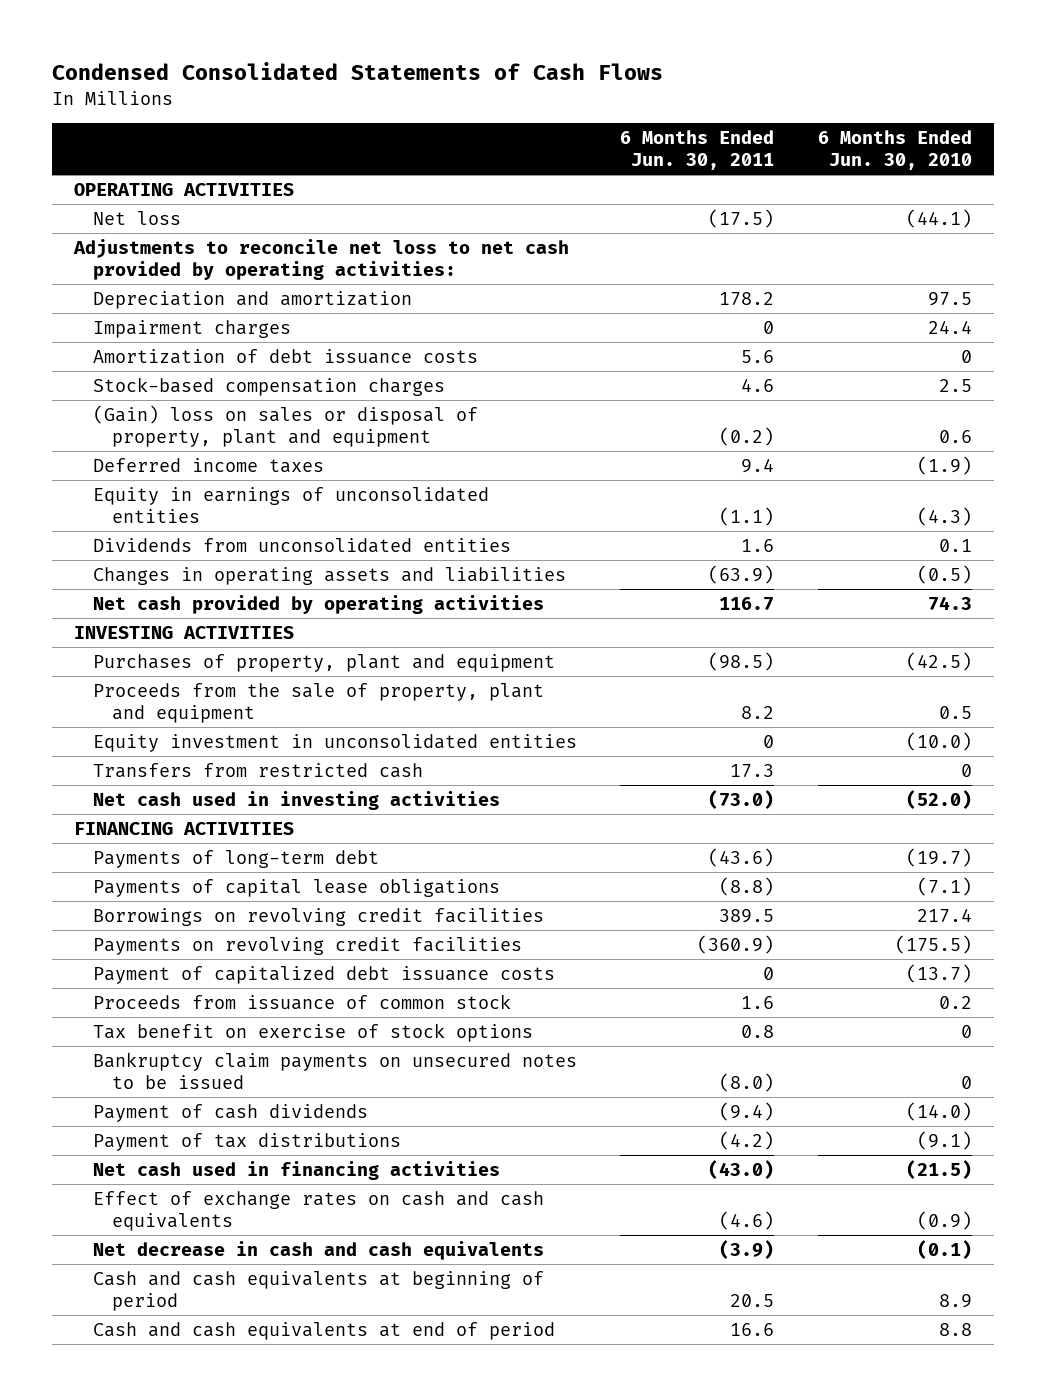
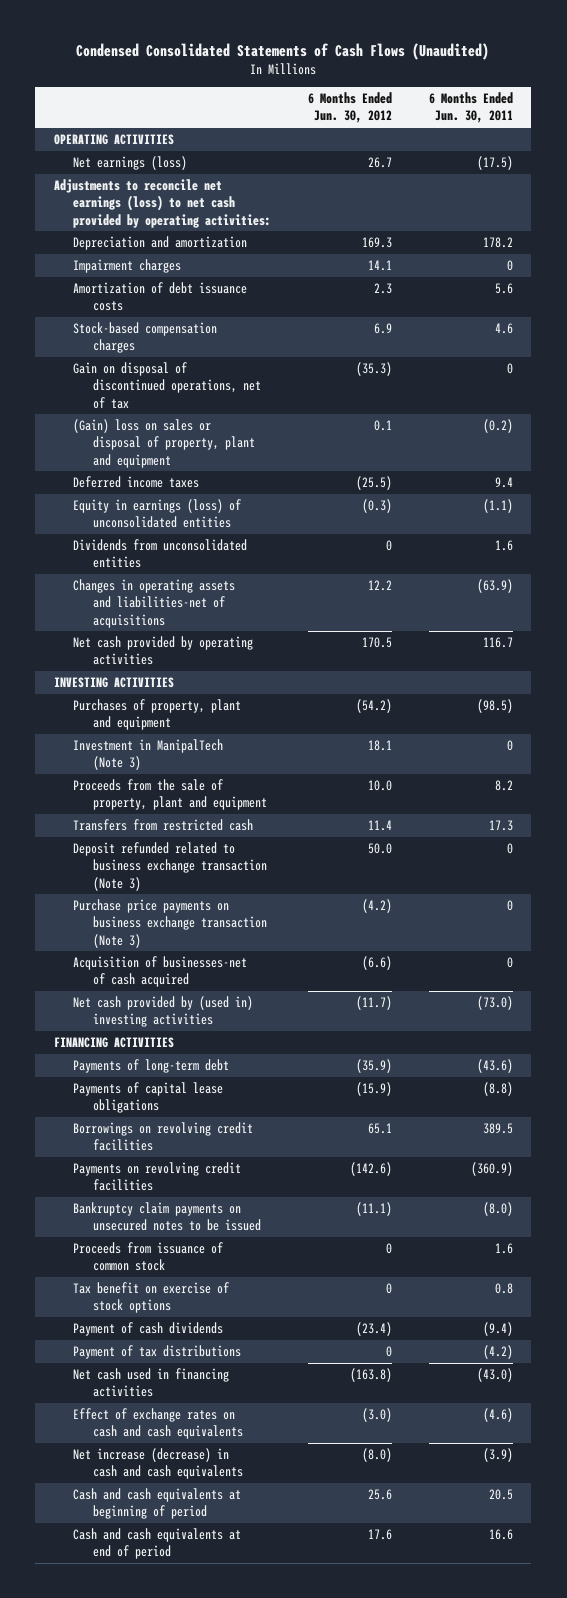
- Condensed Consolidated Statements of Cash Flows
+ Condensed Consolidated Statements of Cash Flows (Unaudited)
- | 6 Months Ended Jun. 30, 2011 | 6 Months Ended Jun. 30, 2010
+ | 6 Months Ended Jun. 30, 2012 | 6 Months Ended Jun. 30, 2011
- Net loss | (17.5) | (44.1)
- Adjustments to reconcile net loss to net cash provided by operating activities:
+ Net earnings (loss) | 26.7 | (17.5)
+ Adjustments to reconcile net earnings (loss) to net cash provided by operating activities:
+ Gain on disposal of discontinued operations, net of tax | (35.3) | 0
- Equity in earnings of unconsolidated entities | (1.1) | (4.3)
+ Equity in earnings (loss) of unconsolidated entities | (0.3) | (1.1)
- Changes in operating assets and liabilities | (63.9) | (0.5)
+ Changes in operating assets and liabilities-net of acquisitions | 12.2 | (63.9)
+ Investment in ManipalTech (Note 3) | 18.1 | 0
- Equity investment in unconsolidated entities | 0 | (10.0)
- Net cash used in investing activities | (73.0) | (52.0)
+ Deposit refunded related to business exchange transaction (Note 3) | 50.0 | 0
+ Purchase price payments on business exchange transaction (Note 3) | (4.2) | 0
+ Acquisition of businesses-net of cash acquired | (6.6) | 0
+ Net cash provided by (used in) investing activities | (11.7) | (73.0)
- Payment of capitalized debt issuance costs | 0 | (13.7)
moved up: Bankruptcy claim payments on unsecured notes to be issued | (11.1) | (8.0)
- Net decrease in cash and cash equivalents | (3.9) | (0.1)
+ Net increase (decrease) in cash and cash equivalents | (8.0) | (3.9)

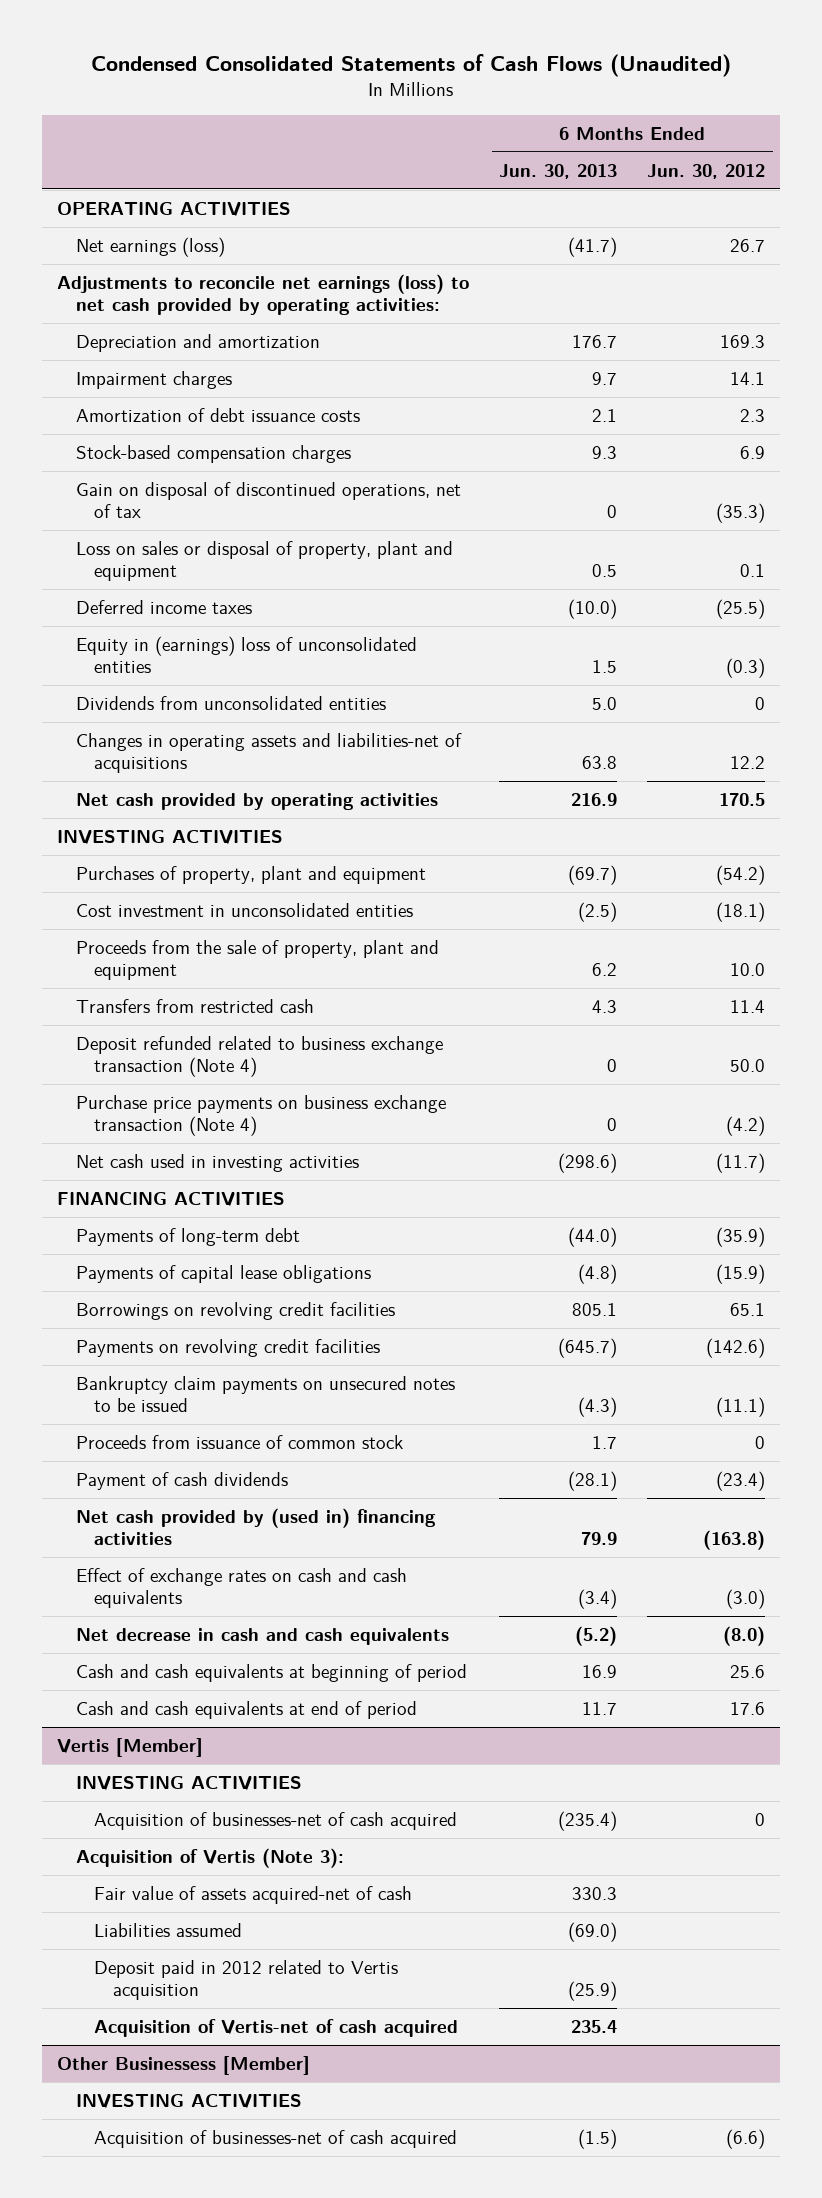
- | 6 Months Ended Jun. 30, 2012 | 6 Months Ended Jun. 30, 2011
+ | 6 Months Ended Jun. 30, 2013 | 6 Months Ended Jun. 30, 2012
- (Gain) loss on sales or disposal of property, plant and equipment | 0.1 | (0.2)
+ Loss on sales or disposal of property, plant and equipment | 0.5 | 0.1
- Equity in earnings (loss) of unconsolidated entities | (0.3) | (1.1)
+ Equity in (earnings) loss of unconsolidated entities | 1.5 | (0.3)
- Investment in ManipalTech (Note 3) | 18.1 | 0
+ Cost investment in unconsolidated entities | (2.5) | (18.1)
- Deposit refunded related to business exchange transaction (Note 3) | 50.0 | 0
- Purchase price payments on business exchange transaction (Note 3) | (4.2) | 0
- Acquisition of businesses-net of cash acquired | (6.6) | 0
- Net cash provided by (used in) investing activities | (11.7) | (73.0)
+ Deposit refunded related to business exchange transaction (Note 4) | 0 | 50.0
+ Purchase price payments on business exchange transaction (Note 4) | 0 | (4.2)
+ Net cash used in investing activities | (298.6) | (11.7)
- Tax benefit on exercise of stock options | 0 | 0.8
- Payment of tax distributions | 0 | (4.2)
- Net cash used in financing activities | (163.8) | (43.0)
+ Net cash provided by (used in) financing activities | 79.9 | (163.8)
- Net increase (decrease) in cash and cash equivalents | (8.0) | (3.9)
+ Net decrease in cash and cash equivalents | (5.2) | (8.0)
+ Vertis [Member]
+ INVESTING ACTIVITIES
+ Acquisition of businesses-net of cash acquired | (235.4) | 0
+ Acquisition of Vertis (Note 3):
+ Fair value of assets acquired-net of cash | 330.3 |
+ Liabilities assumed | (69.0) |
+ Deposit paid in 2012 related to Vertis acquisition | (25.9) |
+ Acquisition of Vertis-net of cash acquired | 235.4 |
+ Other Businessess [Member]
+ INVESTING ACTIVITIES
+ Acquisition of businesses-net of cash acquired | (1.5) | (6.6)

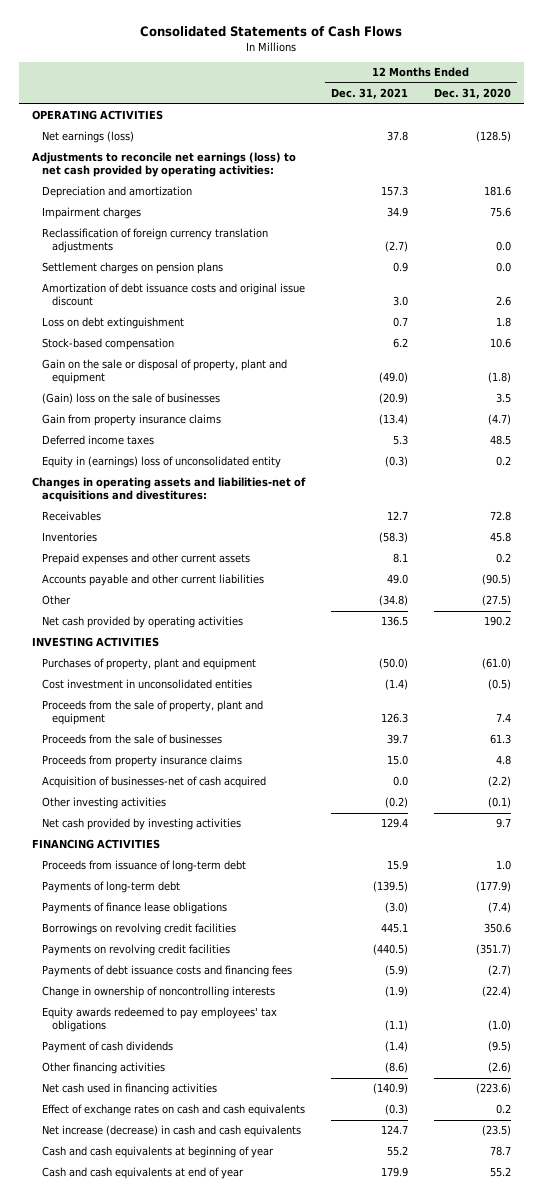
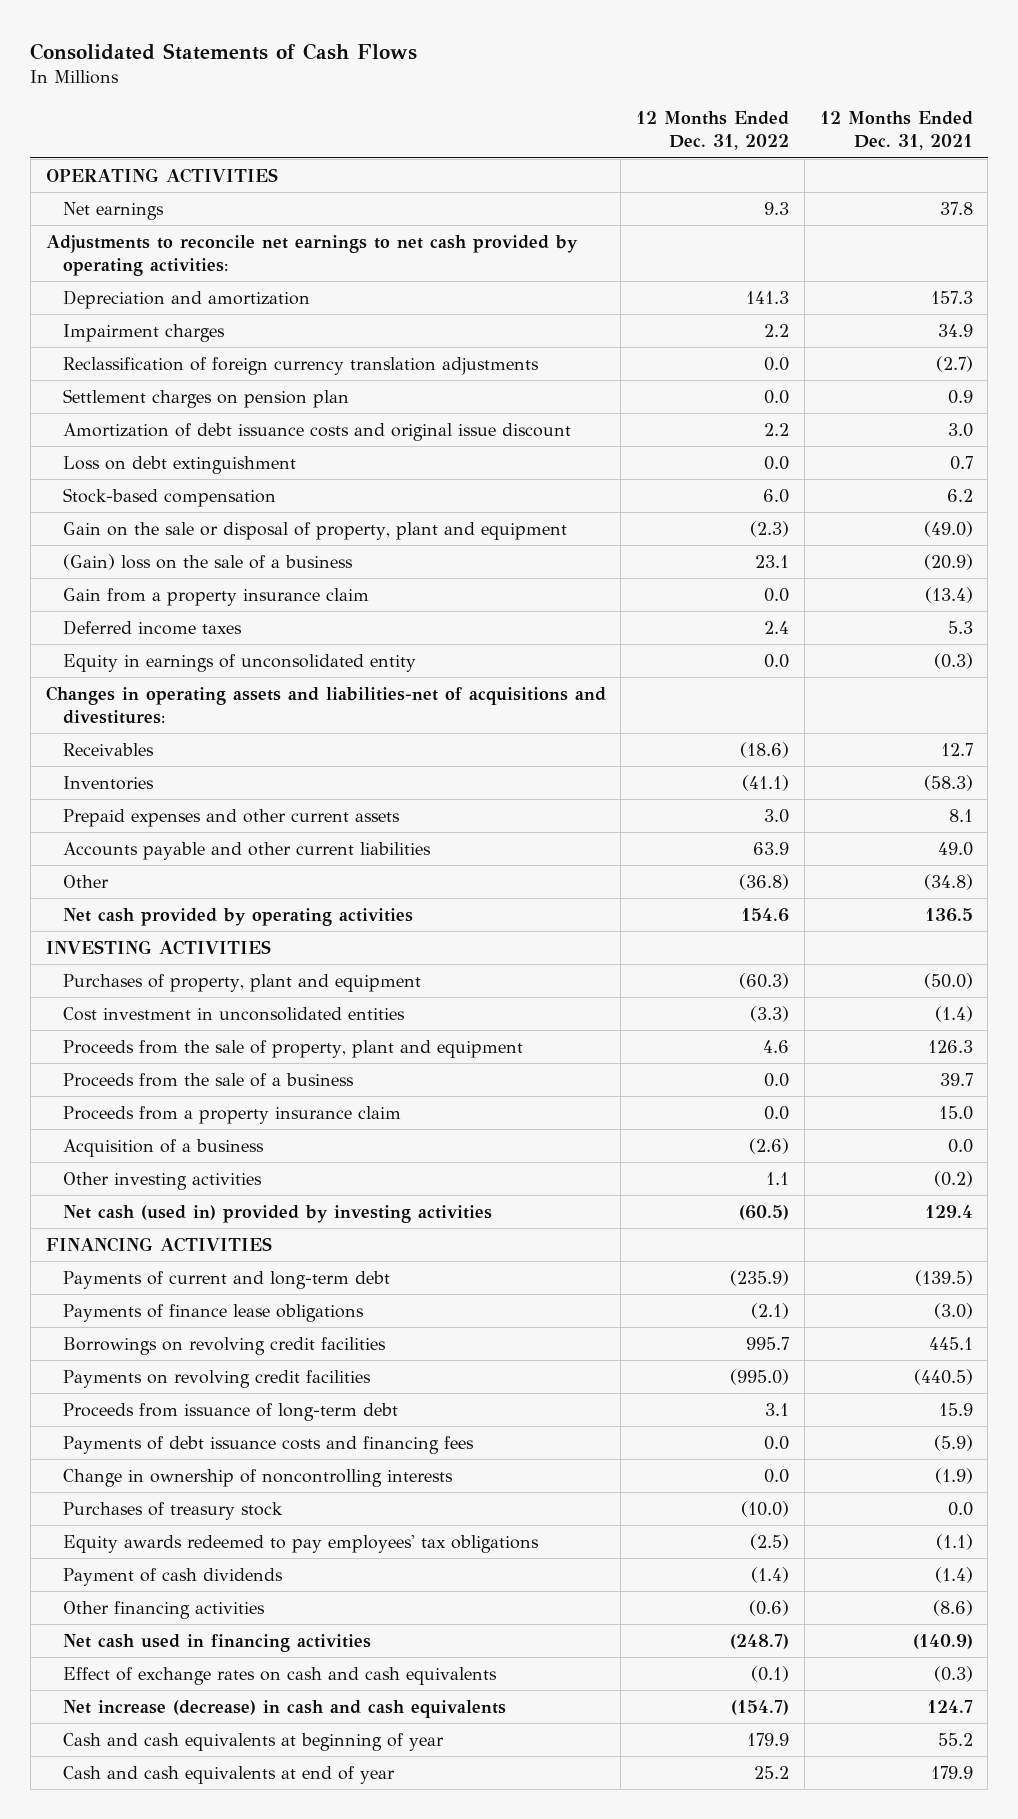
- | 12 Months Ended Dec. 31, 2021 | 12 Months Ended Dec. 31, 2020
+ | 12 Months Ended Dec. 31, 2022 | 12 Months Ended Dec. 31, 2021
- Net earnings (loss) | 37.8 | (128.5)
- Adjustments to reconcile net earnings (loss) to net cash provided by operating activities:
+ Net earnings | 9.3 | 37.8
+ Adjustments to reconcile net earnings to net cash provided by operating activities:
- Settlement charges on pension plans | 0.9 | 0.0
+ Settlement charges on pension plan | 0.0 | 0.9
- (Gain) loss on the sale of businesses | (20.9) | 3.5
- Gain from property insurance claims | (13.4) | (4.7)
+ (Gain) loss on the sale of a business | 23.1 | (20.9)
+ Gain from a property insurance claim | 0.0 | (13.4)
- Equity in (earnings) loss of unconsolidated entity | (0.3) | 0.2
+ Equity in earnings of unconsolidated entity | 0.0 | (0.3)
- Proceeds from the sale of businesses | 39.7 | 61.3
- Proceeds from property insurance claims | 15.0 | 4.8
- Acquisition of businesses-net of cash acquired | 0.0 | (2.2)
+ Proceeds from the sale of a business | 0.0 | 39.7
+ Proceeds from a property insurance claim | 0.0 | 15.0
+ Acquisition of a business | (2.6) | 0.0
- Net cash provided by investing activities | 129.4 | 9.7
+ Net cash (used in) provided by investing activities | (60.5) | 129.4
- Payments of long-term debt | (139.5) | (177.9)
+ Payments of current and long-term debt | (235.9) | (139.5)
moved down: Proceeds from issuance of long-term debt | 3.1 | 15.9
+ Purchases of treasury stock | (10.0) | 0.0

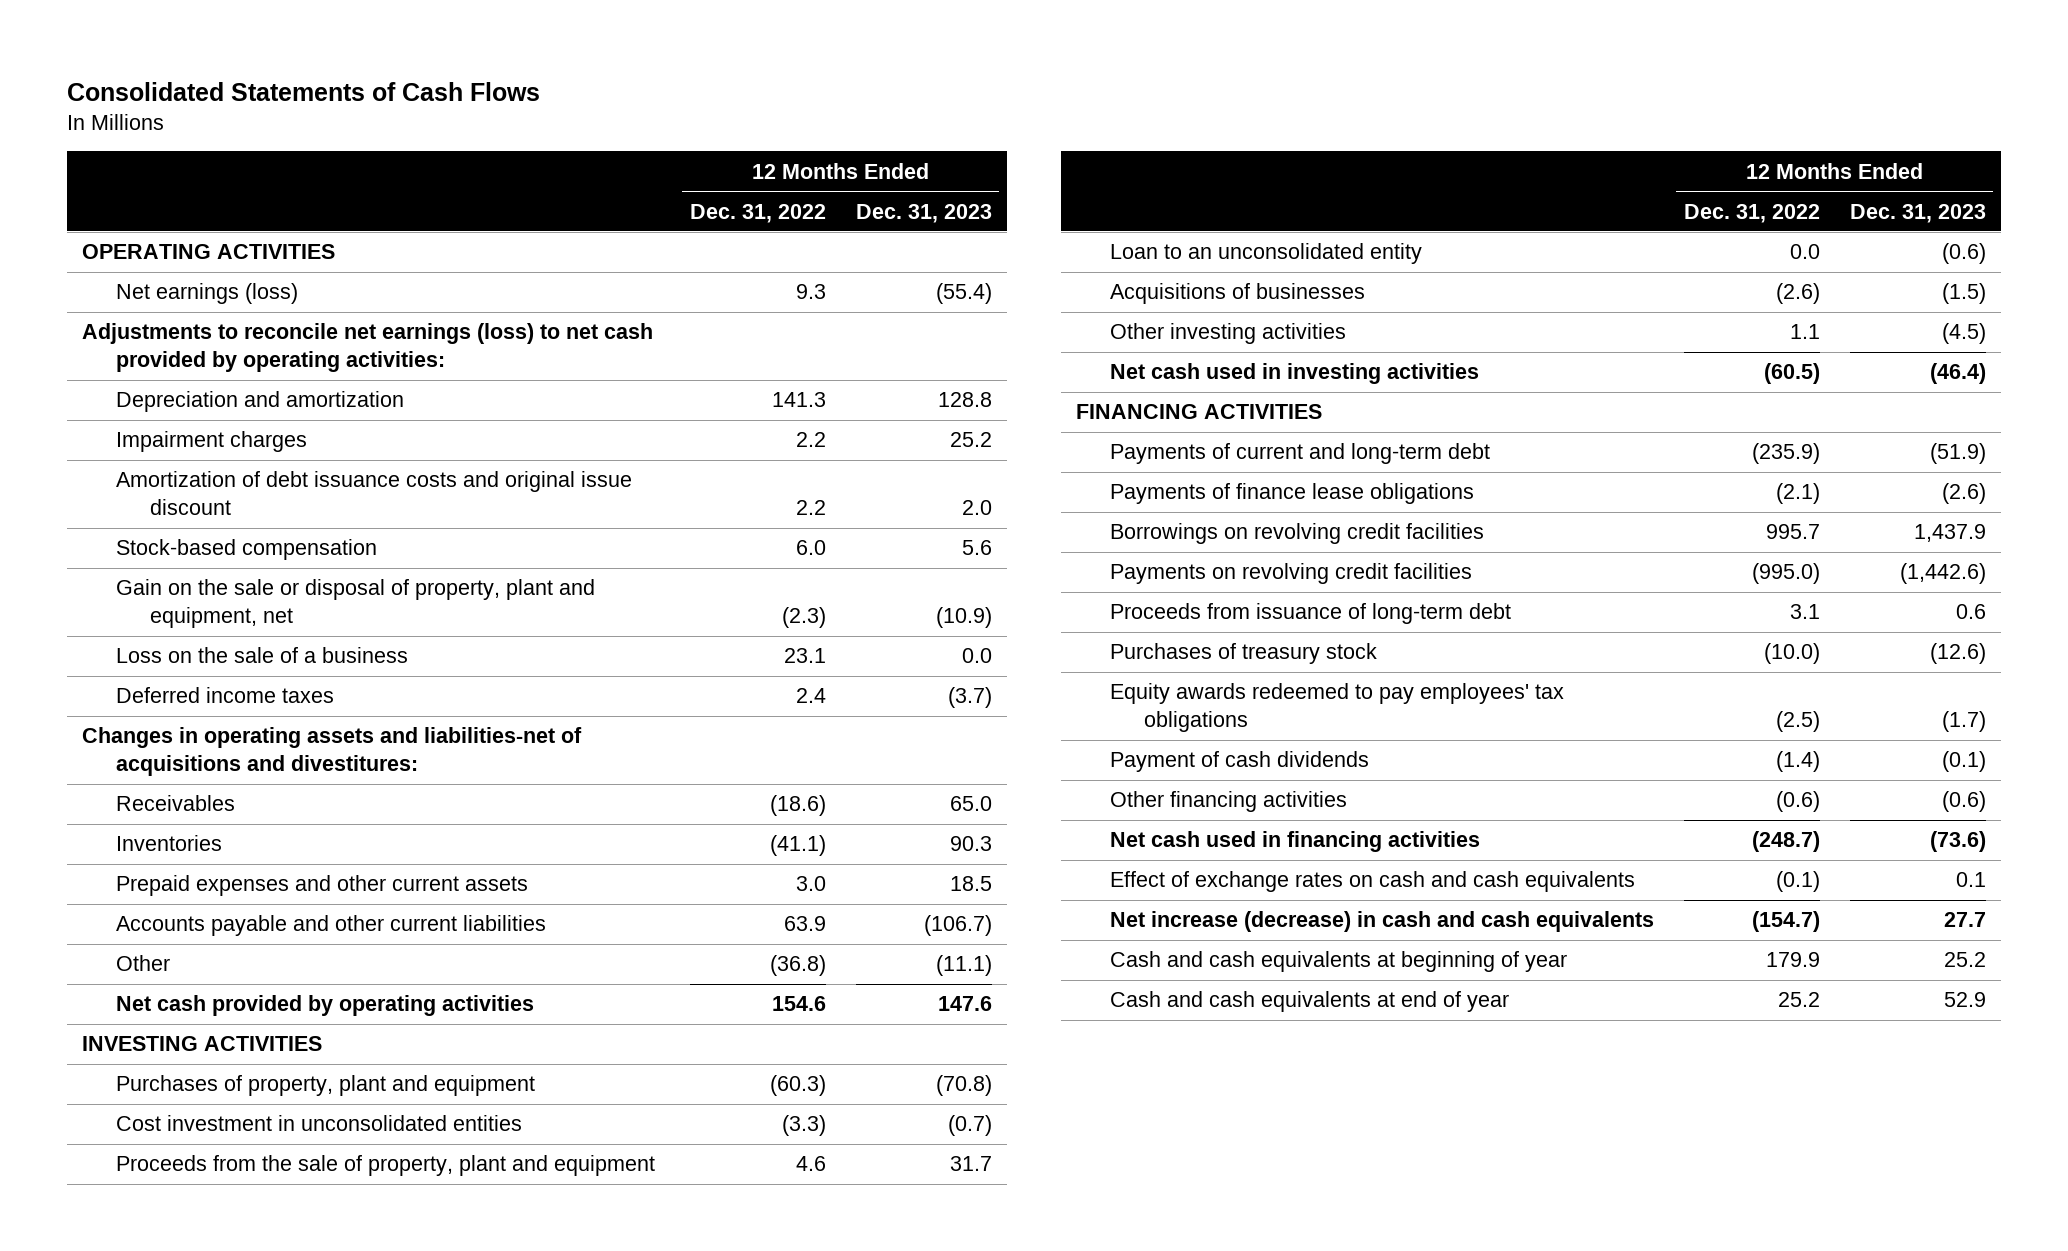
- | 12 Months Ended Dec. 31, 2022 | 12 Months Ended Dec. 31, 2021
+ | 12 Months Ended Dec. 31, 2022 | 12 Months Ended Dec. 31, 2023
- Net earnings | 9.3 | 37.8
- Adjustments to reconcile net earnings to net cash provided by operating activities:
+ Net earnings (loss) | 9.3 | (55.4)
+ Adjustments to reconcile net earnings (loss) to net cash provided by operating activities:
- Reclassification of foreign currency translation adjustments | 0.0 | (2.7)
- Settlement charges on pension plan | 0.0 | 0.9
- Loss on debt extinguishment | 0.0 | 0.7
- Gain on the sale or disposal of property, plant and equipment | (2.3) | (49.0)
- (Gain) loss on the sale of a business | 23.1 | (20.9)
- Gain from a property insurance claim | 0.0 | (13.4)
+ Gain on the sale or disposal of property, plant and equipment, net | (2.3) | (10.9)
+ Loss on the sale of a business | 23.1 | 0.0
- Equity in earnings of unconsolidated entity | 0.0 | (0.3)
- Proceeds from the sale of a business | 0.0 | 39.7
- Proceeds from a property insurance claim | 0.0 | 15.0
- Acquisition of a business | (2.6) | 0.0
+ Loan to an unconsolidated entity | 0.0 | (0.6)
+ Acquisitions of businesses | (2.6) | (1.5)
- Net cash (used in) provided by investing activities | (60.5) | 129.4
+ Net cash used in investing activities | (60.5) | (46.4)
- Payments of debt issuance costs and financing fees | 0.0 | (5.9)
- Change in ownership of noncontrolling interests | 0.0 | (1.9)

